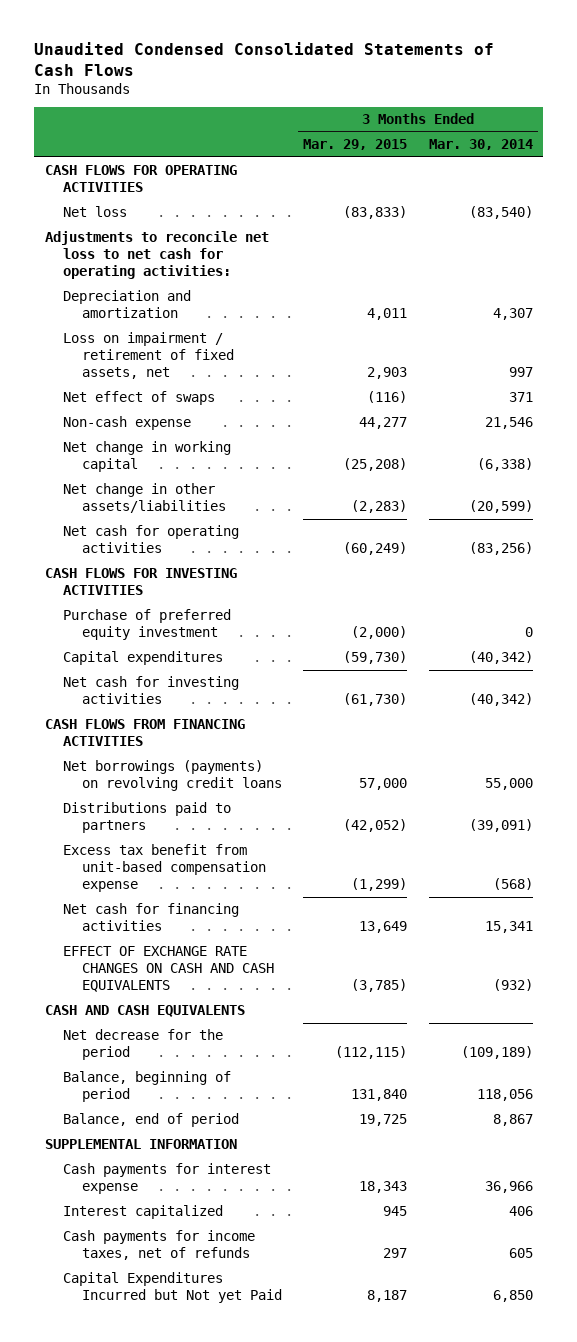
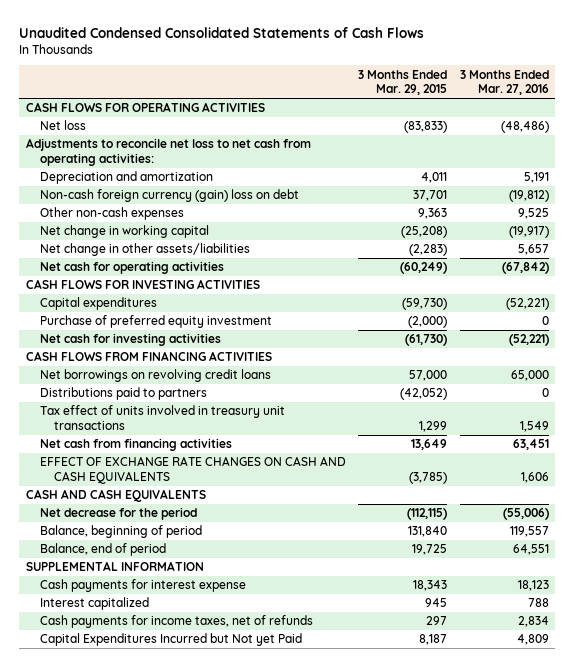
- | 3 Months Ended Mar. 29, 2015 | 3 Months Ended Mar. 30, 2014
+ | 3 Months Ended Mar. 29, 2015 | 3 Months Ended Mar. 27, 2016
- Adjustments to reconcile net loss to net cash for operating activities:
+ Adjustments to reconcile net loss to net cash from operating activities:
- Loss on impairment / retirement of fixed assets, net | 2,903 | 997
- Net effect of swaps | (116) | 371
- Non-cash expense | 44,277 | 21,546
+ Non-cash foreign currency (gain) loss on debt | 37,701 | (19,812)
+ Other non-cash expenses | 9,363 | 9,525
moved down: Purchase of preferred equity investment | (2,000) | 0
- Net borrowings (payments) on revolving credit loans | 57,000 | 55,000
+ Net borrowings on revolving credit loans | 57,000 | 65,000
- Excess tax benefit from unit-based compensation expense | (1,299) | (568)
- Net cash for financing activities | 13,649 | 15,341
+ Tax effect of units involved in treasury unit transactions | 1,299 | 1,549
+ Net cash from financing activities | 13,649 | 63,451

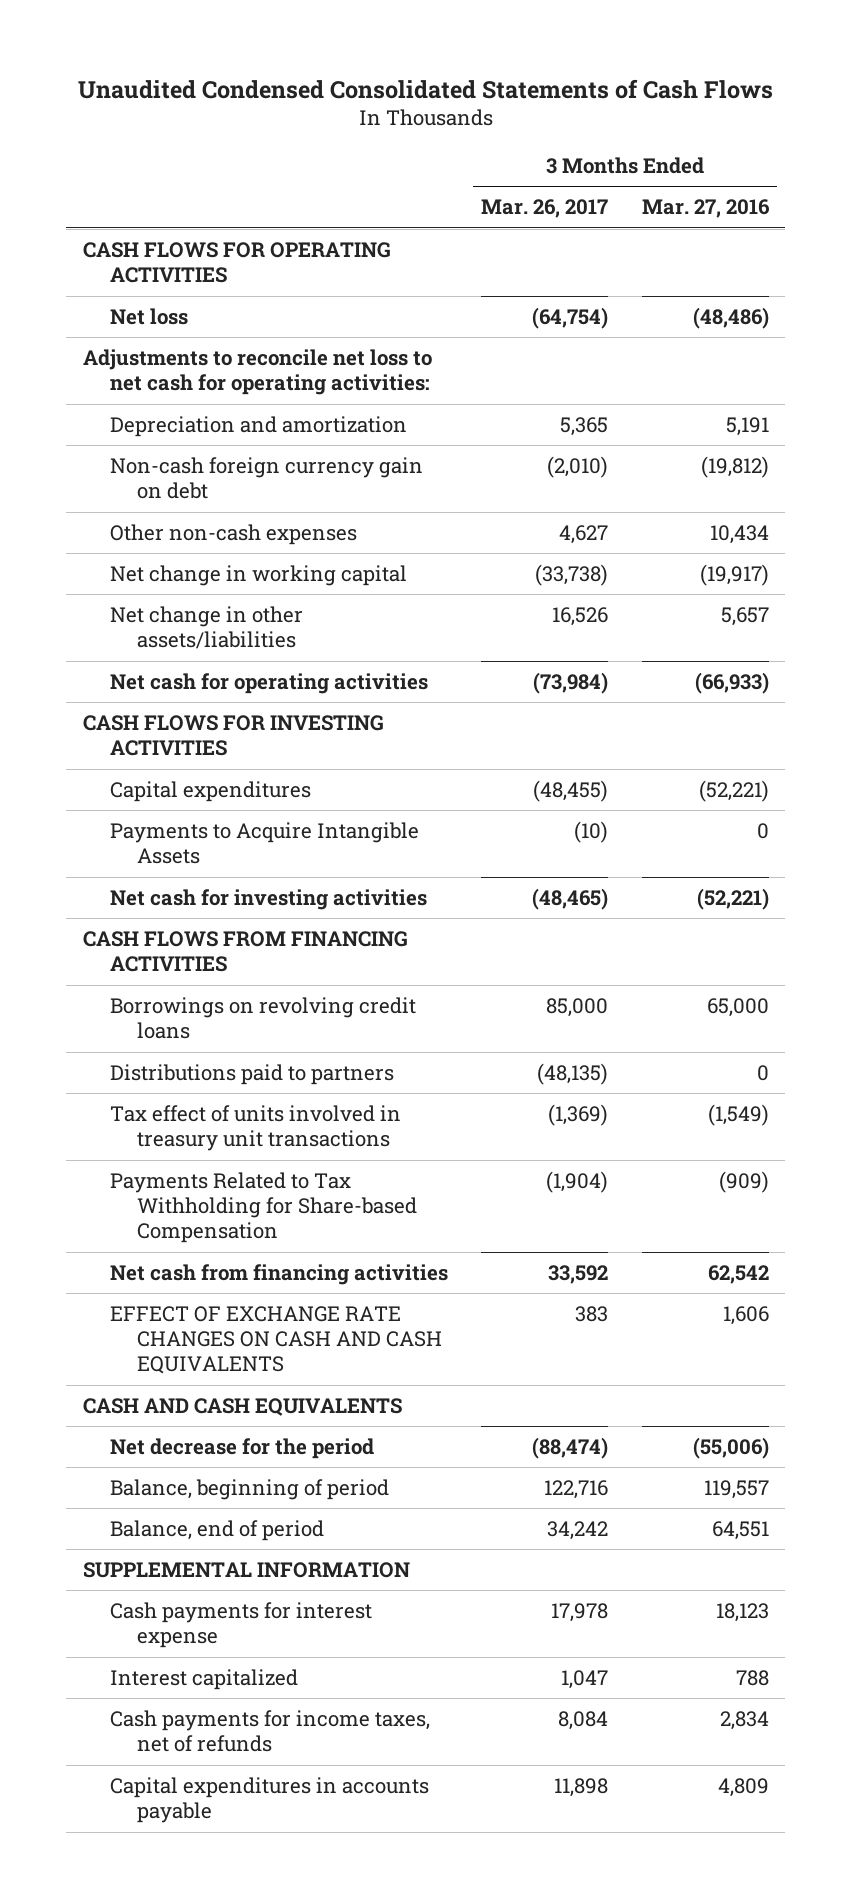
- | 3 Months Ended Mar. 29, 2015 | 3 Months Ended Mar. 27, 2016
+ | 3 Months Ended Mar. 26, 2017 | 3 Months Ended Mar. 27, 2016
- Adjustments to reconcile net loss to net cash from operating activities:
+ Adjustments to reconcile net loss to net cash for operating activities:
- Non-cash foreign currency (gain) loss on debt | 37,701 | (19,812)
- Other non-cash expenses | 9,363 | 9,525
+ Non-cash foreign currency gain on debt | (2,010) | (19,812)
+ Other non-cash expenses | 4,627 | 10,434
- Net cash for operating activities | (60,249) | (67,842)
+ Net cash for operating activities | (73,984) | (66,933)
- Purchase of preferred equity investment | (2,000) | 0
+ Payments to Acquire Intangible Assets | (10) | 0
- Net borrowings on revolving credit loans | 57,000 | 65,000
+ Borrowings on revolving credit loans | 85,000 | 65,000
- Tax effect of units involved in treasury unit transactions | 1,299 | 1,549
- Net cash from financing activities | 13,649 | 63,451
+ Tax effect of units involved in treasury unit transactions | (1,369) | (1,549)
+ Payments Related to Tax Withholding for Share-based Compensation | (1,904) | (909)
+ Net cash from financing activities | 33,592 | 62,542
- Capital Expenditures Incurred but Not yet Paid | 8,187 | 4,809
+ Capital expenditures in accounts payable | 11,898 | 4,809

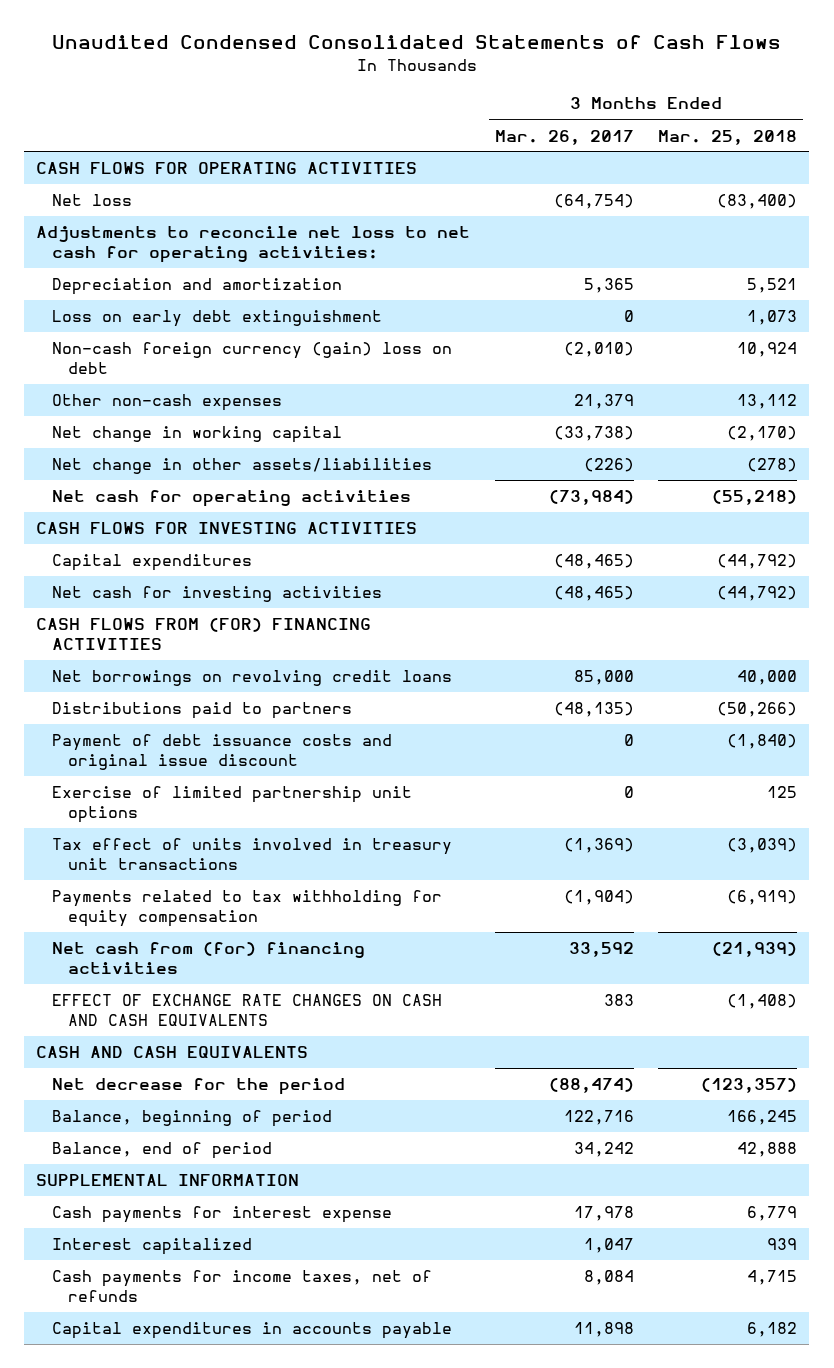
- | 3 Months Ended Mar. 26, 2017 | 3 Months Ended Mar. 27, 2016
+ | 3 Months Ended Mar. 26, 2017 | 3 Months Ended Mar. 25, 2018
- Non-cash foreign currency gain on debt | (2,010) | (19,812)
- Other non-cash expenses | 4,627 | 10,434
+ Loss on early debt extinguishment | 0 | 1,073
+ Non-cash foreign currency (gain) loss on debt | (2,010) | 10,924
+ Other non-cash expenses | 21,379 | 13,112
- Net change in other assets/liabilities | 16,526 | 5,657
+ Net change in other assets/liabilities | (226) | (278)
- Capital expenditures | (48,455) | (52,221)
- Payments to Acquire Intangible Assets | (10) | 0
+ Capital expenditures | (48,465) | (44,792)
- CASH FLOWS FROM FINANCING ACTIVITIES
- Borrowings on revolving credit loans | 85,000 | 65,000
+ CASH FLOWS FROM (FOR) FINANCING ACTIVITIES
+ Net borrowings on revolving credit loans | 85,000 | 40,000
+ Payment of debt issuance costs and original issue discount | 0 | (1,840)
+ Exercise of limited partnership unit options | 0 | 125
- Payments Related to Tax Withholding for Share-based Compensation | (1,904) | (909)
- Net cash from financing activities | 33,592 | 62,542
+ Payments related to tax withholding for equity compensation | (1,904) | (6,919)
+ Net cash from (for) financing activities | 33,592 | (21,939)

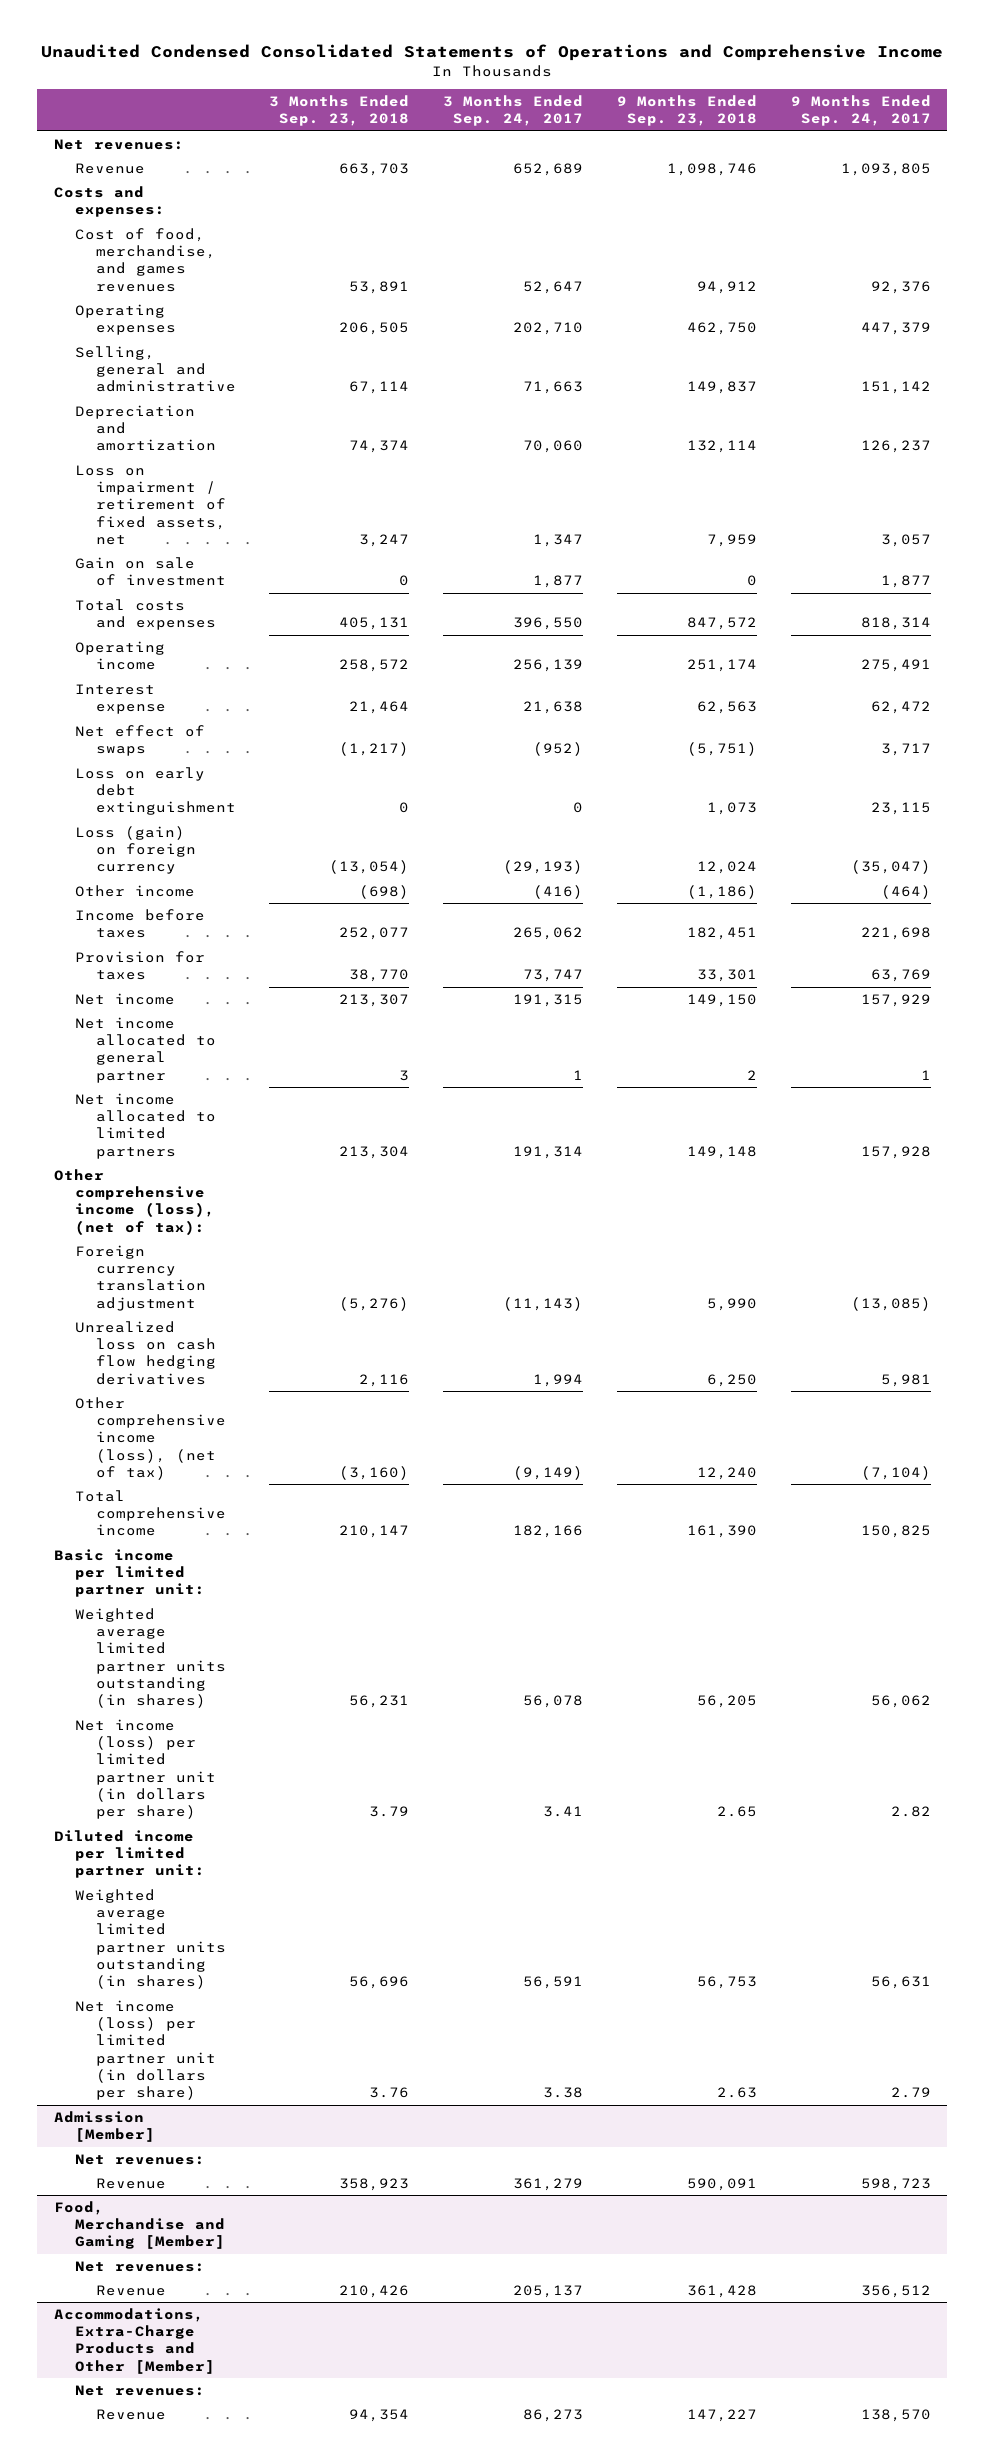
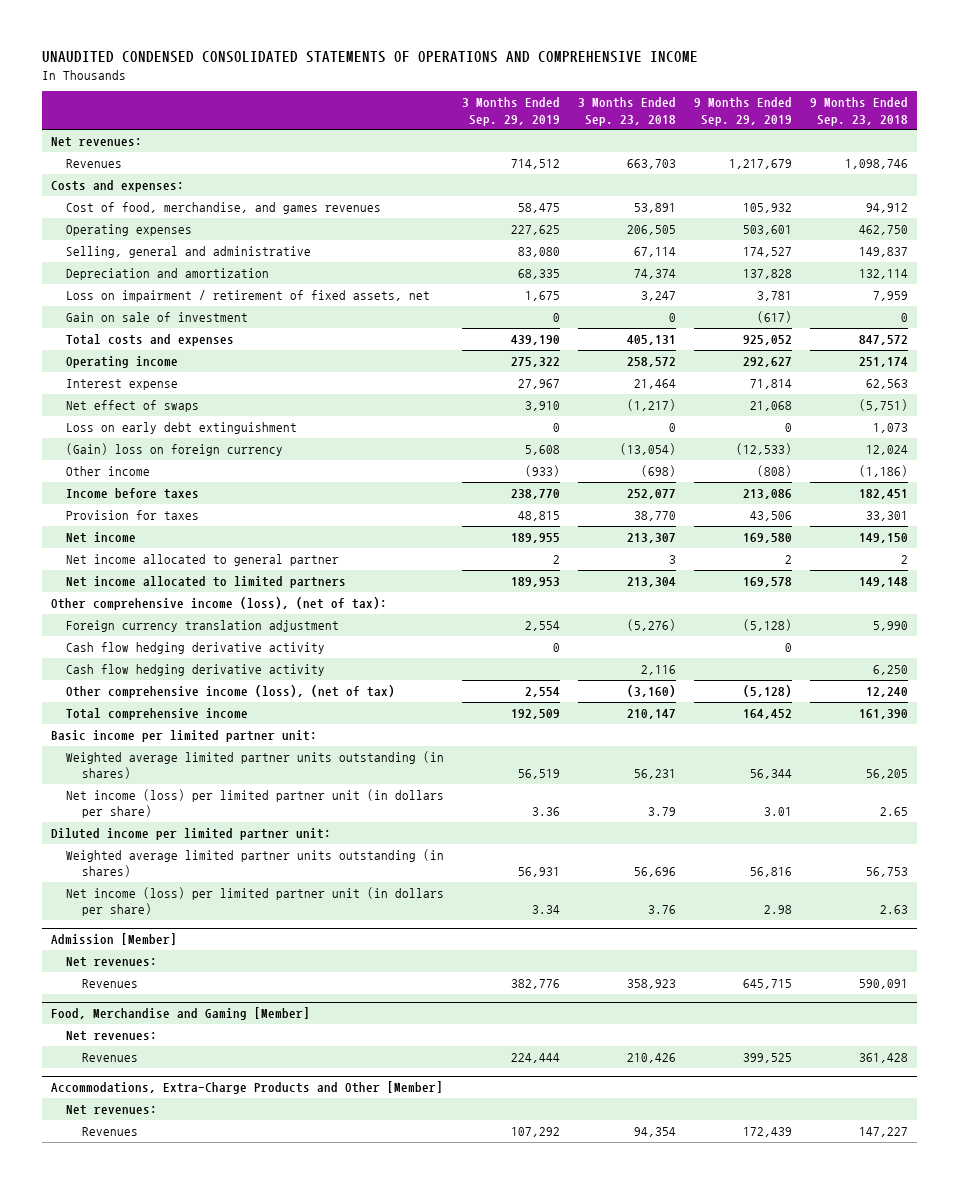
- Unaudited Condensed Consolidated Statements of Operations and Comprehensive Income
+ UNAUDITED CONDENSED CONSOLIDATED STATEMENTS OF OPERATIONS AND COMPREHENSIVE INCOME
- | 3 Months Ended Sep. 23, 2018 | 3 Months Ended Sep. 24, 2017 | 9 Months Ended Sep. 23, 2018 | 9 Months Ended Sep. 24, 2017
+ | 3 Months Ended Sep. 29, 2019 | 3 Months Ended Sep. 23, 2018 | 9 Months Ended Sep. 29, 2019 | 9 Months Ended Sep. 23, 2018
- Revenue | 663,703 | 652,689 | 1,098,746 | 1,093,805
+ Revenues | 714,512 | 663,703 | 1,217,679 | 1,098,746
- Loss (gain) on foreign currency | (13,054) | (29,193) | 12,024 | (35,047)
+ (Gain) loss on foreign currency | 5,608 | (13,054) | (12,533) | 12,024
- Unrealized loss on cash flow hedging derivatives | 2,116 | 1,994 | 6,250 | 5,981
+ Cash flow hedging derivative activity | 0 | | 0 |
+ Cash flow hedging derivative activity | | 2,116 | | 6,250
@ Admission [Member]
- Revenue | 358,923 | 361,279 | 590,091 | 598,723
+ Revenues | 382,776 | 358,923 | 645,715 | 590,091
@ Food, Merchandise and Gaming [Member]
- Revenue | 210,426 | 205,137 | 361,428 | 356,512
+ Revenues | 224,444 | 210,426 | 399,525 | 361,428
@ Accommodations, Extra-Charge Products and Other [Member]
- Revenue | 94,354 | 86,273 | 147,227 | 138,570
+ Revenues | 107,292 | 94,354 | 172,439 | 147,227

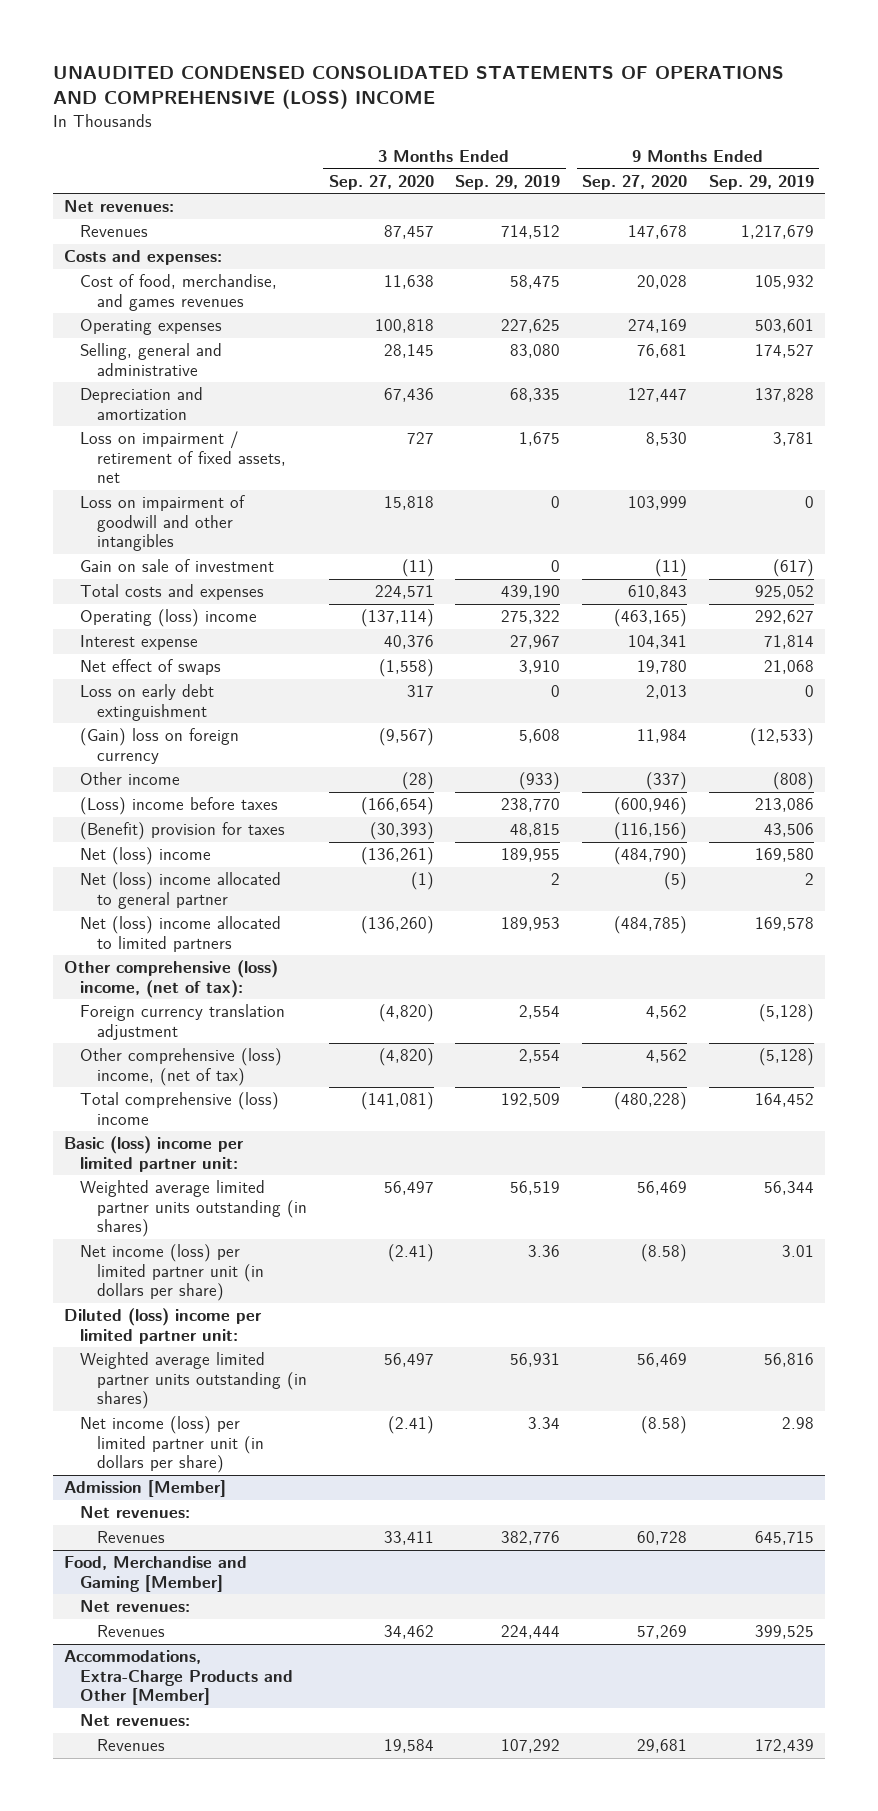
- UNAUDITED CONDENSED CONSOLIDATED STATEMENTS OF OPERATIONS AND COMPREHENSIVE INCOME
+ UNAUDITED CONDENSED CONSOLIDATED STATEMENTS OF OPERATIONS AND COMPREHENSIVE (LOSS) INCOME
- | 3 Months Ended Sep. 29, 2019 | 3 Months Ended Sep. 23, 2018 | 9 Months Ended Sep. 29, 2019 | 9 Months Ended Sep. 23, 2018
+ | 3 Months Ended Sep. 27, 2020 | 3 Months Ended Sep. 29, 2019 | 9 Months Ended Sep. 27, 2020 | 9 Months Ended Sep. 29, 2019
+ Loss on impairment of goodwill and other intangibles | 15,818 | 0 | 103,999 | 0
- Operating income | 275,322 | 258,572 | 292,627 | 251,174
+ Operating (loss) income | (137,114) | 275,322 | (463,165) | 292,627
- Income before taxes | 238,770 | 252,077 | 213,086 | 182,451
- Provision for taxes | 48,815 | 38,770 | 43,506 | 33,301
- Net income | 189,955 | 213,307 | 169,580 | 149,150
- Net income allocated to general partner | 2 | 3 | 2 | 2
- Net income allocated to limited partners | 189,953 | 213,304 | 169,578 | 149,148
- Other comprehensive income (loss), (net of tax):
+ (Loss) income before taxes | (166,654) | 238,770 | (600,946) | 213,086
+ (Benefit) provision for taxes | (30,393) | 48,815 | (116,156) | 43,506
+ Net (loss) income | (136,261) | 189,955 | (484,790) | 169,580
+ Net (loss) income allocated to general partner | (1) | 2 | (5) | 2
+ Net (loss) income allocated to limited partners | (136,260) | 189,953 | (484,785) | 169,578
+ Other comprehensive (loss) income, (net of tax):
- Cash flow hedging derivative activity | 0 | | 0 |
- Cash flow hedging derivative activity | | 2,116 | | 6,250
- Other comprehensive income (loss), (net of tax) | 2,554 | (3,160) | (5,128) | 12,240
- Total comprehensive income | 192,509 | 210,147 | 164,452 | 161,390
- Basic income per limited partner unit:
+ Other comprehensive (loss) income, (net of tax) | (4,820) | 2,554 | 4,562 | (5,128)
+ Total comprehensive (loss) income | (141,081) | 192,509 | (480,228) | 164,452
+ Basic (loss) income per limited partner unit:
- Diluted income per limited partner unit:
+ Diluted (loss) income per limited partner unit:

